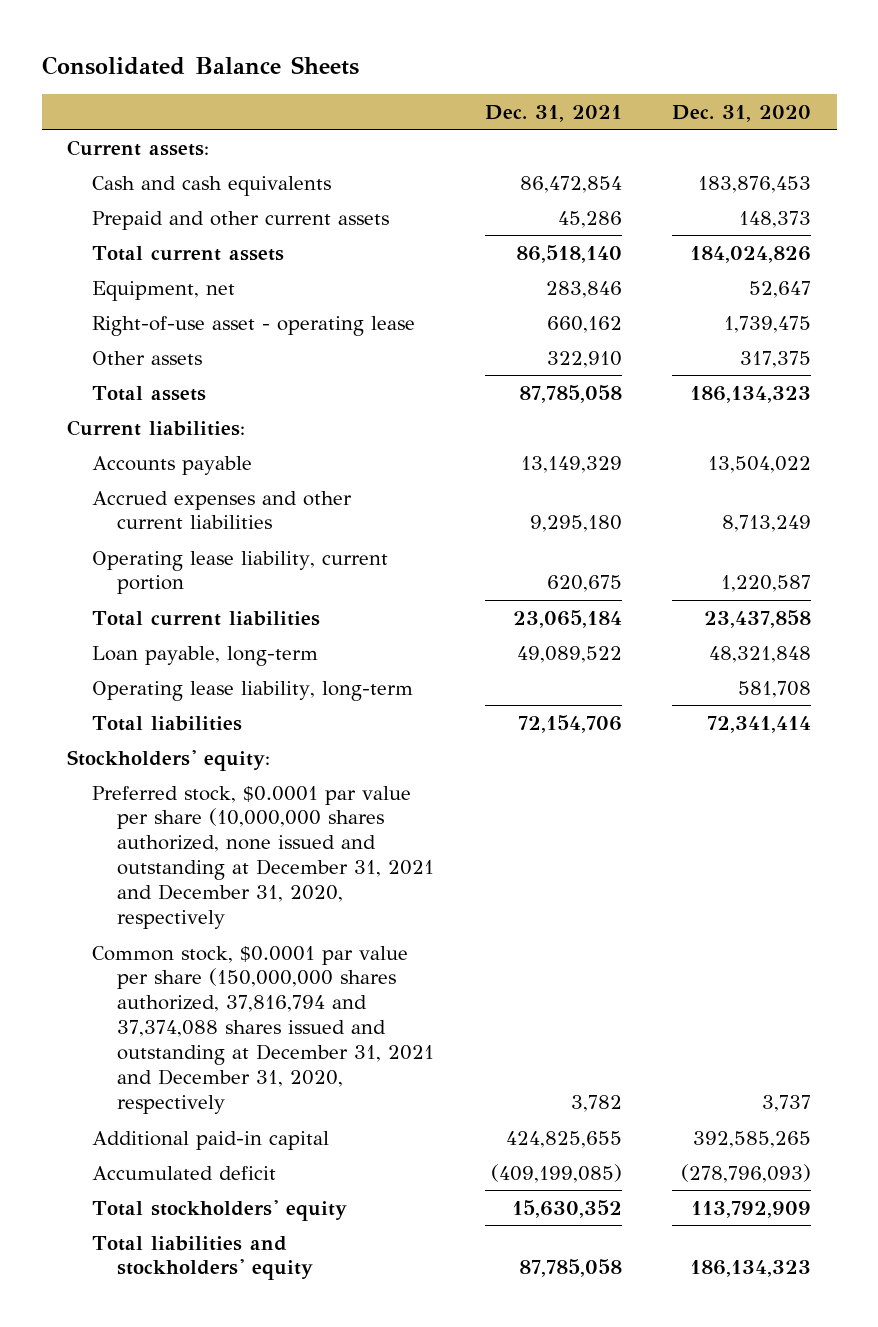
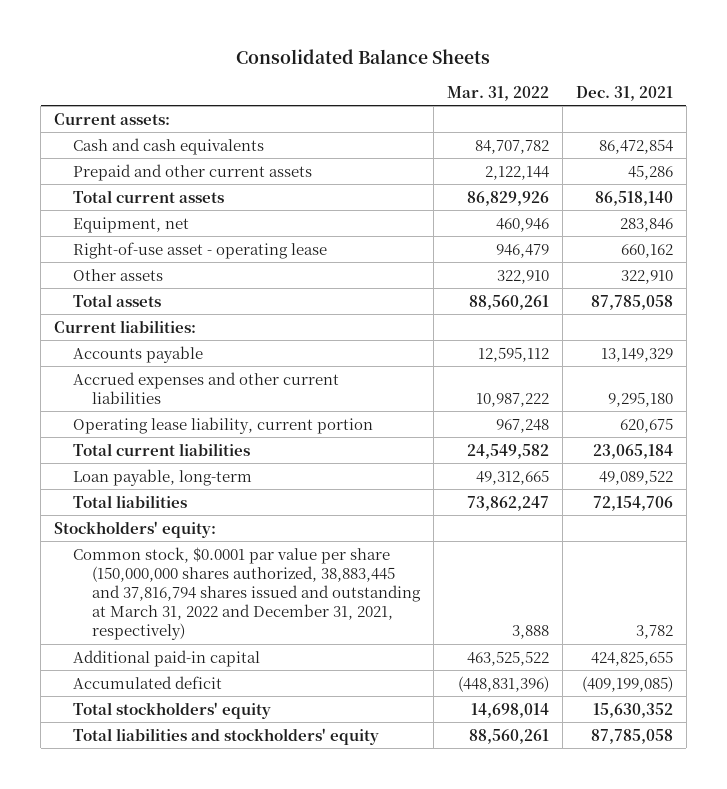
- | Dec. 31, 2021 | Dec. 31, 2020
+ | Mar. 31, 2022 | Dec. 31, 2021
- Operating lease liability, long-term | | 581,708
- Preferred stock, $0.0001 par value per share (10,000,000 shares authorized, none issued and outstanding at December 31, 2021 and December 31, 2020, respectively
- Common stock, $0.0001 par value per share (150,000,000 shares authorized, 37,816,794 and 37,374,088 shares issued and outstanding at December 31, 2021 and December 31, 2020, respectively | 3,782 | 3,737
+ Common stock, $0.0001 par value per share (150,000,000 shares authorized, 38,883,445 and 37,816,794 shares issued and outstanding at March 31, 2022 and December 31, 2021, respectively) | 3,888 | 3,782

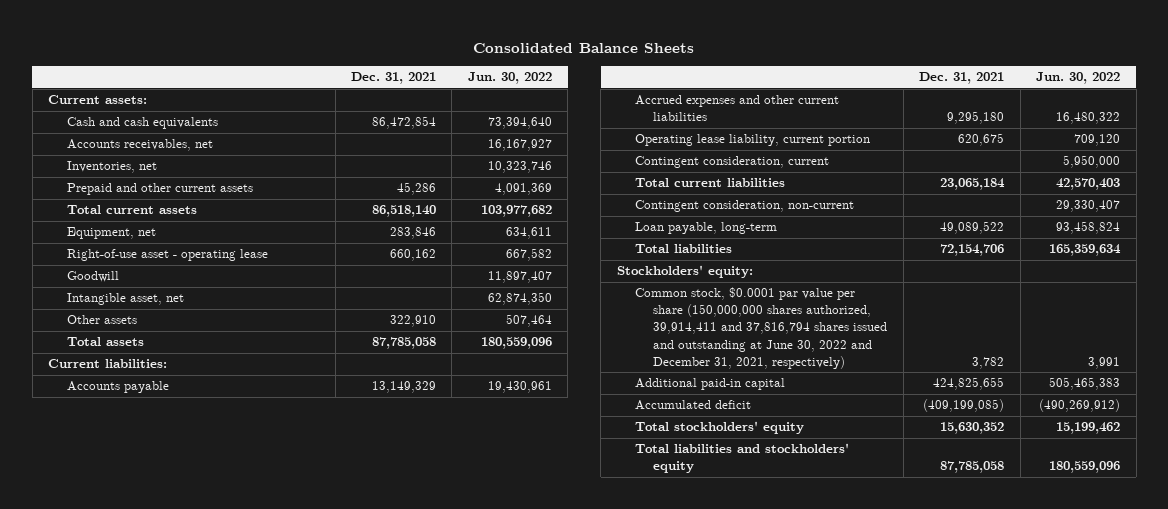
- | Mar. 31, 2022 | Dec. 31, 2021
+ | Dec. 31, 2021 | Jun. 30, 2022
+ Accounts receivables, net | | 16,167,927
+ Inventories, net | | 10,323,746
+ Goodwill | | 11,897,407
+ Intangible asset, net | | 62,874,350
+ Contingent consideration, current | | 5,950,000
+ Contingent consideration, non-current | | 29,330,407
- Common stock, $0.0001 par value per share (150,000,000 shares authorized, 38,883,445 and 37,816,794 shares issued and outstanding at March 31, 2022 and December 31, 2021, respectively) | 3,888 | 3,782
+ Common stock, $0.0001 par value per share (150,000,000 shares authorized, 39,914,411 and 37,816,794 shares issued and outstanding at June 30, 2022 and December 31, 2021, respectively) | 3,782 | 3,991

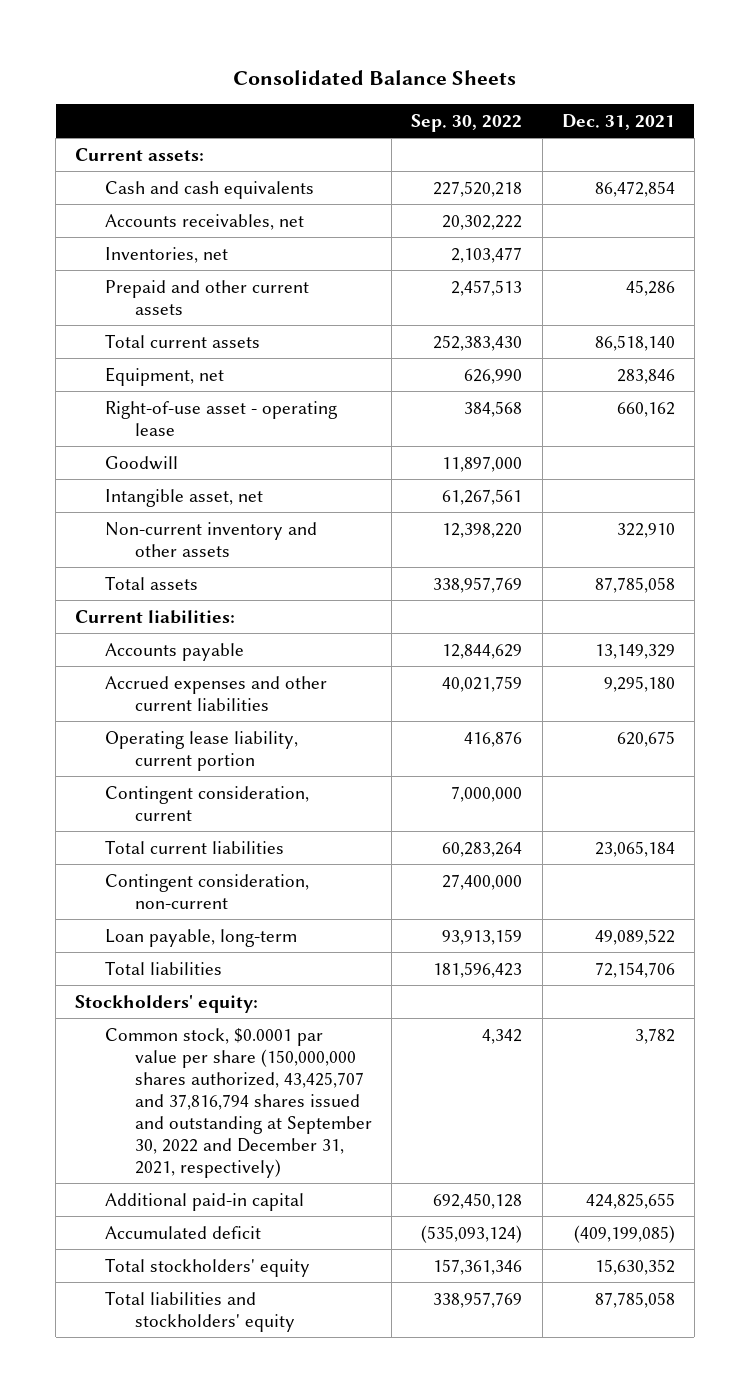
- | Dec. 31, 2021 | Jun. 30, 2022
+ | Sep. 30, 2022 | Dec. 31, 2021
- Other assets | 322,910 | 507,464
+ Non-current inventory and other assets | 12,398,220 | 322,910
- Common stock, $0.0001 par value per share (150,000,000 shares authorized, 39,914,411 and 37,816,794 shares issued and outstanding at June 30, 2022 and December 31, 2021, respectively) | 3,782 | 3,991
+ Common stock, $0.0001 par value per share (150,000,000 shares authorized, 43,425,707 and 37,816,794 shares issued and outstanding at September 30, 2022 and December 31, 2021, respectively) | 4,342 | 3,782

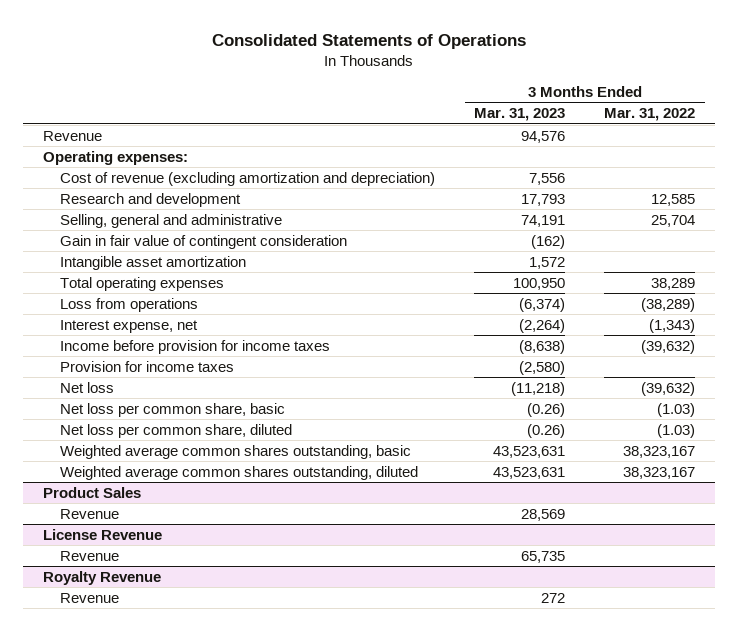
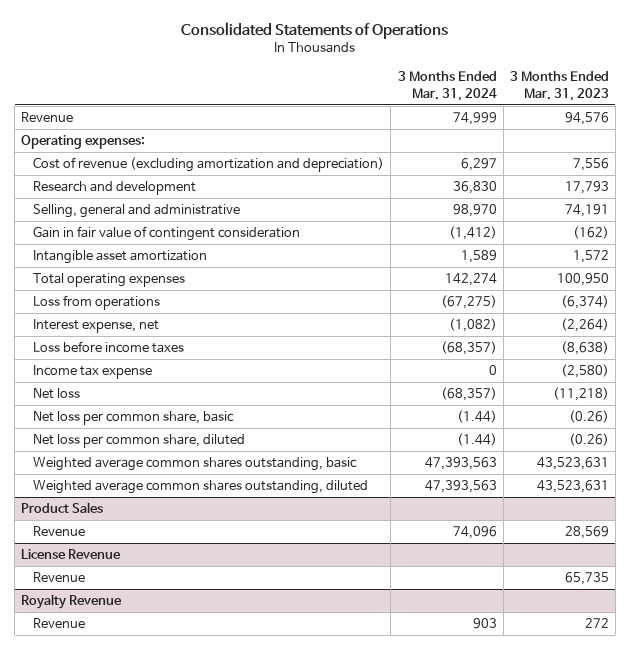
- | 3 Months Ended Mar. 31, 2023 | 3 Months Ended Mar. 31, 2022
+ | 3 Months Ended Mar. 31, 2024 | 3 Months Ended Mar. 31, 2023
- Income before provision for income taxes | (8,638) | (39,632)
- Provision for income taxes | (2,580) |
+ Loss before income taxes | (68,357) | (8,638)
+ Income tax expense | 0 | (2,580)

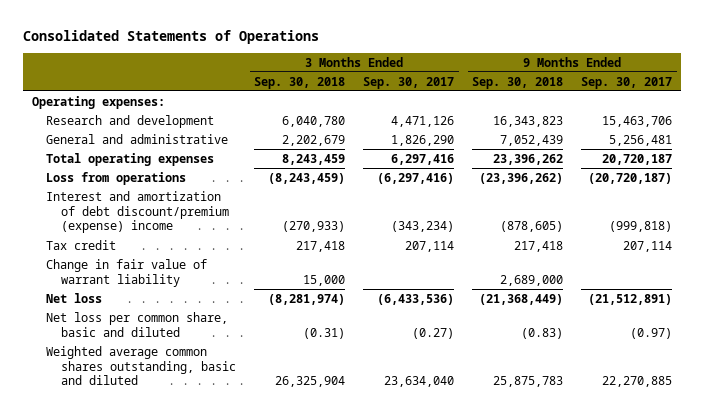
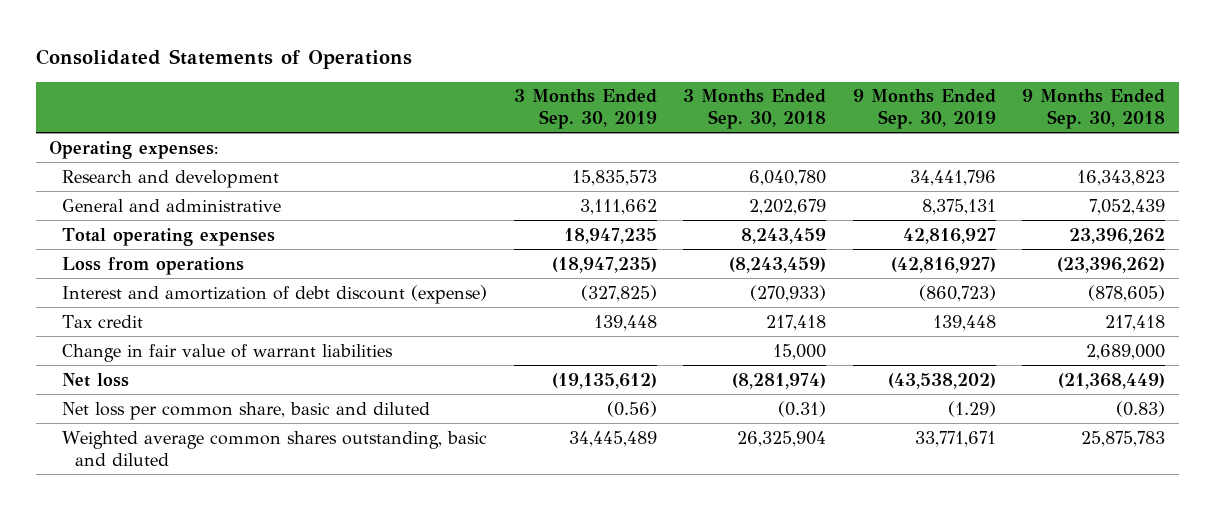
- | 3 Months Ended Sep. 30, 2018 | 3 Months Ended Sep. 30, 2017 | 9 Months Ended Sep. 30, 2018 | 9 Months Ended Sep. 30, 2017
+ | 3 Months Ended Sep. 30, 2019 | 3 Months Ended Sep. 30, 2018 | 9 Months Ended Sep. 30, 2019 | 9 Months Ended Sep. 30, 2018
- Interest and amortization of debt discount/premium (expense) income | (270,933) | (343,234) | (878,605) | (999,818)
+ Interest and amortization of debt discount (expense) | (327,825) | (270,933) | (860,723) | (878,605)
- Change in fair value of warrant liability | 15,000 | | 2,689,000 |
+ Change in fair value of warrant liabilities | | 15,000 | | 2,689,000

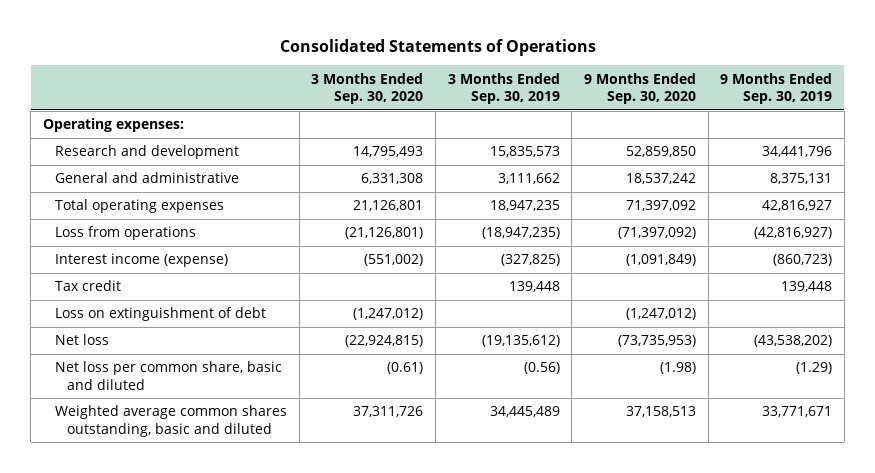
- | 3 Months Ended Sep. 30, 2019 | 3 Months Ended Sep. 30, 2018 | 9 Months Ended Sep. 30, 2019 | 9 Months Ended Sep. 30, 2018
+ | 3 Months Ended Sep. 30, 2020 | 3 Months Ended Sep. 30, 2019 | 9 Months Ended Sep. 30, 2020 | 9 Months Ended Sep. 30, 2019
- Interest and amortization of debt discount (expense) | (327,825) | (270,933) | (860,723) | (878,605)
+ Interest income (expense) | (551,002) | (327,825) | (1,091,849) | (860,723)
- Change in fair value of warrant liabilities | | 15,000 | | 2,689,000
+ Loss on extinguishment of debt | (1,247,012) | | (1,247,012) |

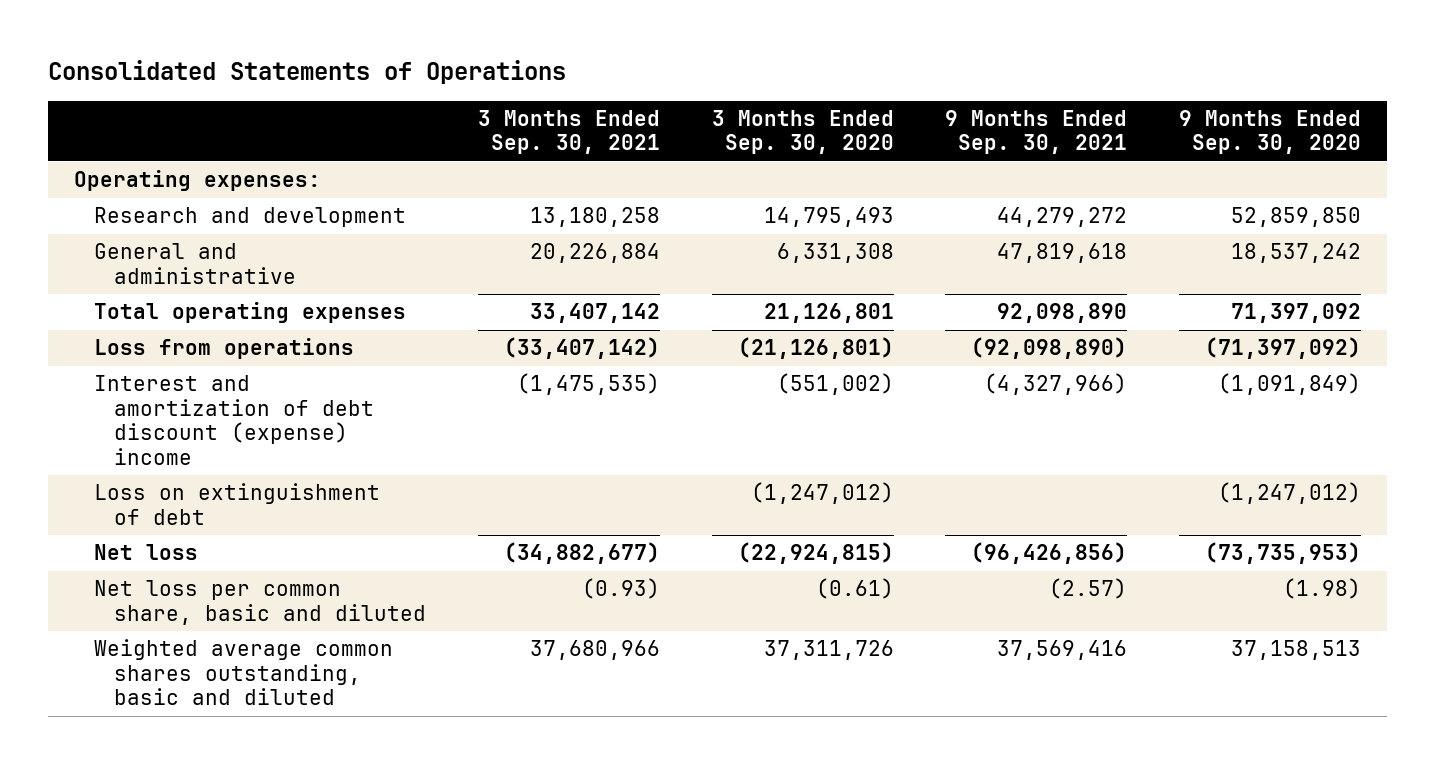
- | 3 Months Ended Sep. 30, 2020 | 3 Months Ended Sep. 30, 2019 | 9 Months Ended Sep. 30, 2020 | 9 Months Ended Sep. 30, 2019
+ | 3 Months Ended Sep. 30, 2021 | 3 Months Ended Sep. 30, 2020 | 9 Months Ended Sep. 30, 2021 | 9 Months Ended Sep. 30, 2020
- Interest income (expense) | (551,002) | (327,825) | (1,091,849) | (860,723)
- Tax credit | | 139,448 | | 139,448
+ Interest and amortization of debt discount (expense) income | (1,475,535) | (551,002) | (4,327,966) | (1,091,849)

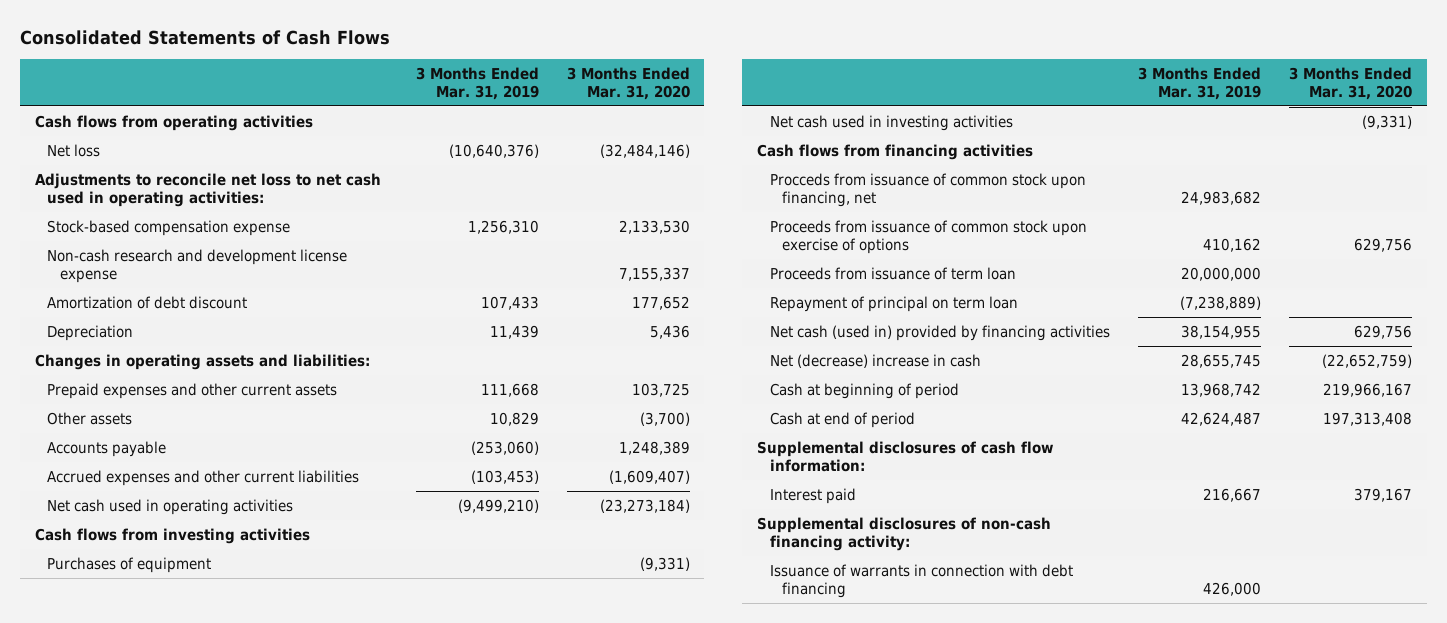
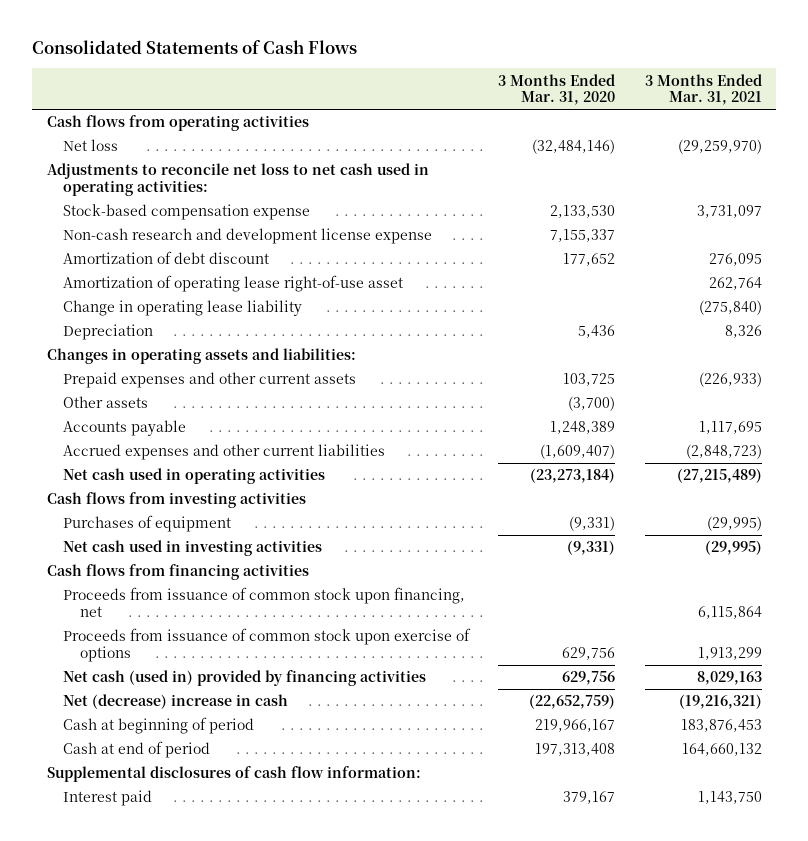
- | 3 Months Ended Mar. 31, 2019 | 3 Months Ended Mar. 31, 2020
+ | 3 Months Ended Mar. 31, 2020 | 3 Months Ended Mar. 31, 2021
+ Amortization of operating lease right-of-use asset | | 262,764
+ Change in operating lease liability | | (275,840)
- Procceds from issuance of common stock upon financing, net | 24,983,682 |
+ Proceeds from issuance of common stock upon financing, net | | 6,115,864
- Proceeds from issuance of term loan | 20,000,000 |
- Repayment of principal on term loan | (7,238,889) |
- Supplemental disclosures of non-cash financing activity:
- Issuance of warrants in connection with debt financing | 426,000 |

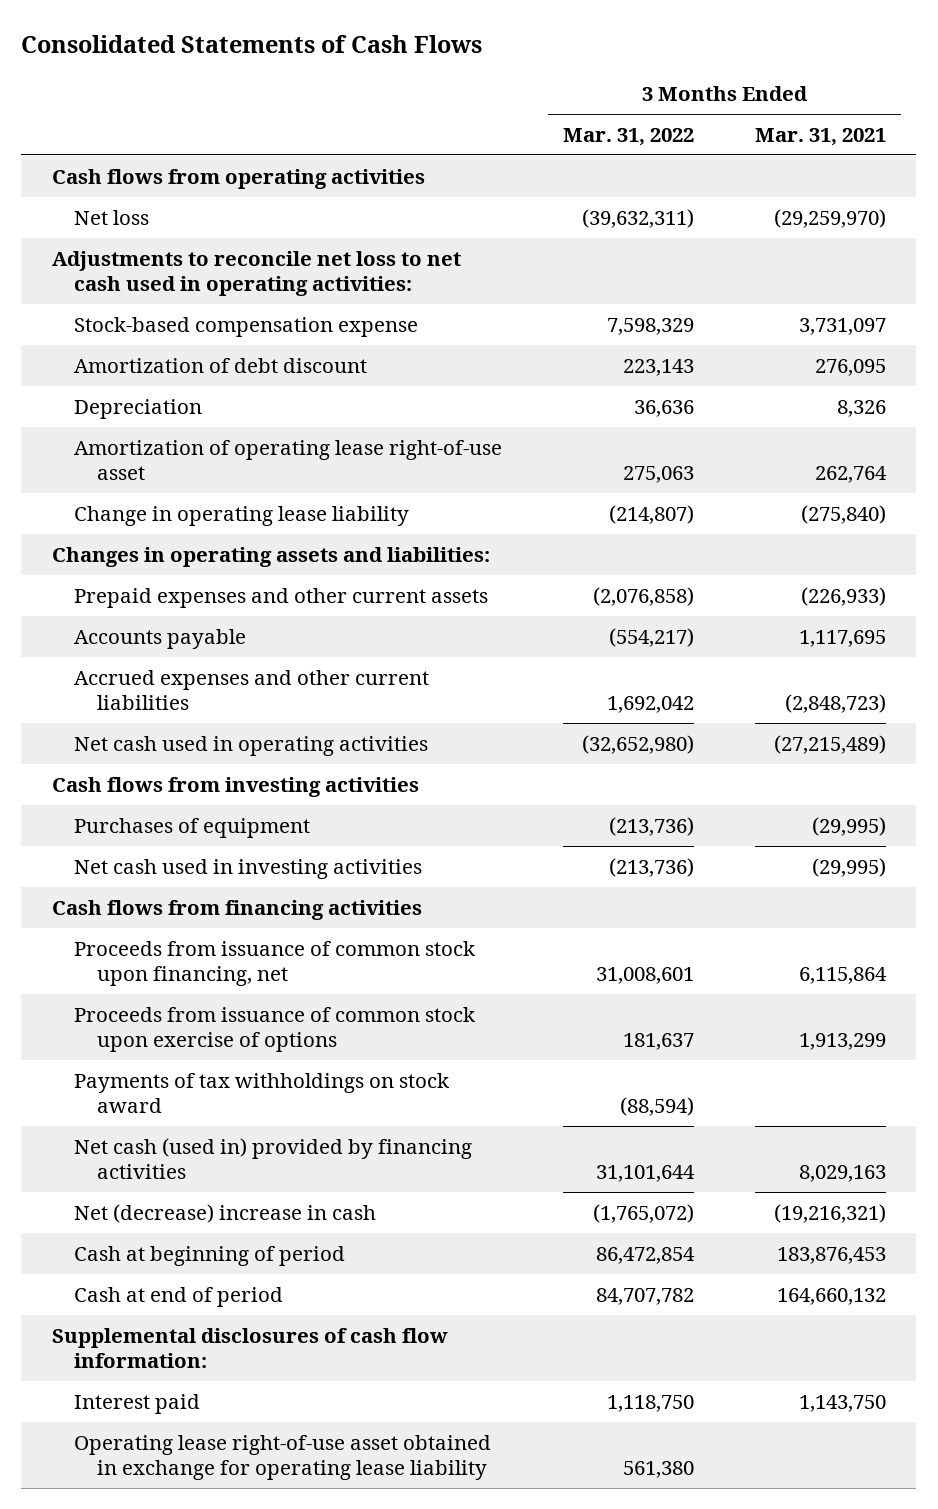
- | 3 Months Ended Mar. 31, 2020 | 3 Months Ended Mar. 31, 2021
+ | 3 Months Ended Mar. 31, 2022 | 3 Months Ended Mar. 31, 2021
- Non-cash research and development license expense | 7,155,337 |
moved up: Depreciation | 36,636 | 8,326
- Other assets | (3,700) |
+ Payments of tax withholdings on stock award | (88,594) |
+ Operating lease right-of-use asset obtained in exchange for operating lease liability | 561,380 |

